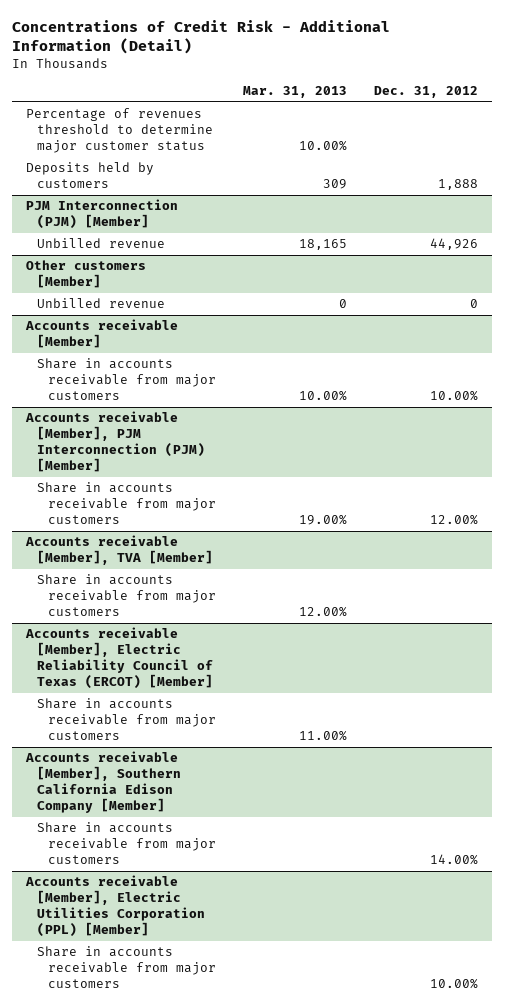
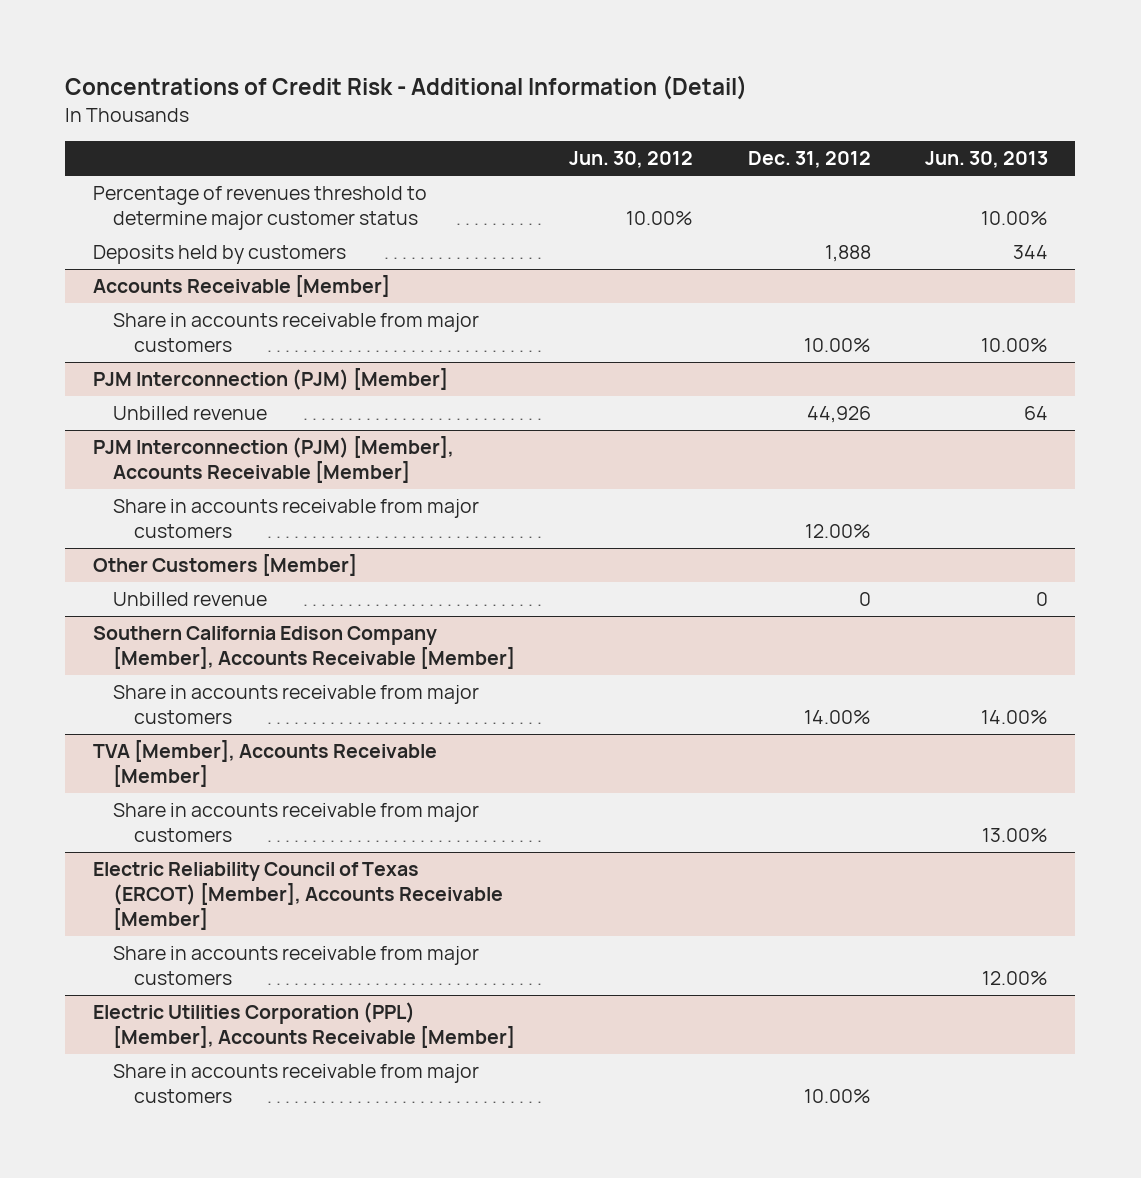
- | Mar. 31, 2013 | Dec. 31, 2012
+ | Jun. 30, 2012 | Dec. 31, 2012 | Jun. 30, 2013
+ Accounts Receivable [Member]
+ Share in accounts receivable from major customers | | 10.00% | 10.00%
- Other customers [Member]
- Unbilled revenue | 0 | 0
- Accounts receivable [Member]
- Share in accounts receivable from major customers | 10.00% | 10.00%
- Accounts receivable [Member], PJM Interconnection (PJM) [Member]
+ PJM Interconnection (PJM) [Member], Accounts Receivable [Member]
- Accounts receivable [Member], TVA [Member]
+ Other Customers [Member]
+ Unbilled revenue | | 0 | 0
+ Southern California Edison Company [Member], Accounts Receivable [Member]
+ Share in accounts receivable from major customers | | 14.00% | 14.00%
+ TVA [Member], Accounts Receivable [Member]
- Accounts receivable [Member], Electric Reliability Council of Texas (ERCOT) [Member]
+ Electric Reliability Council of Texas (ERCOT) [Member], Accounts Receivable [Member]
- Accounts receivable [Member], Southern California Edison Company [Member]
- Share in accounts receivable from major customers | | 14.00%
- Accounts receivable [Member], Electric Utilities Corporation (PPL) [Member]
+ Electric Utilities Corporation (PPL) [Member], Accounts Receivable [Member]

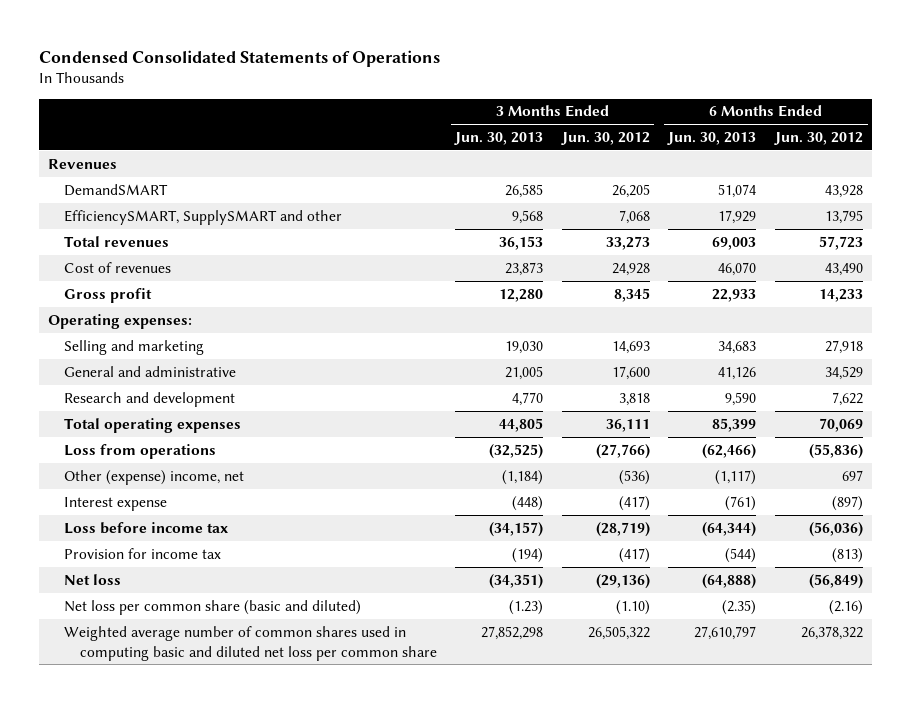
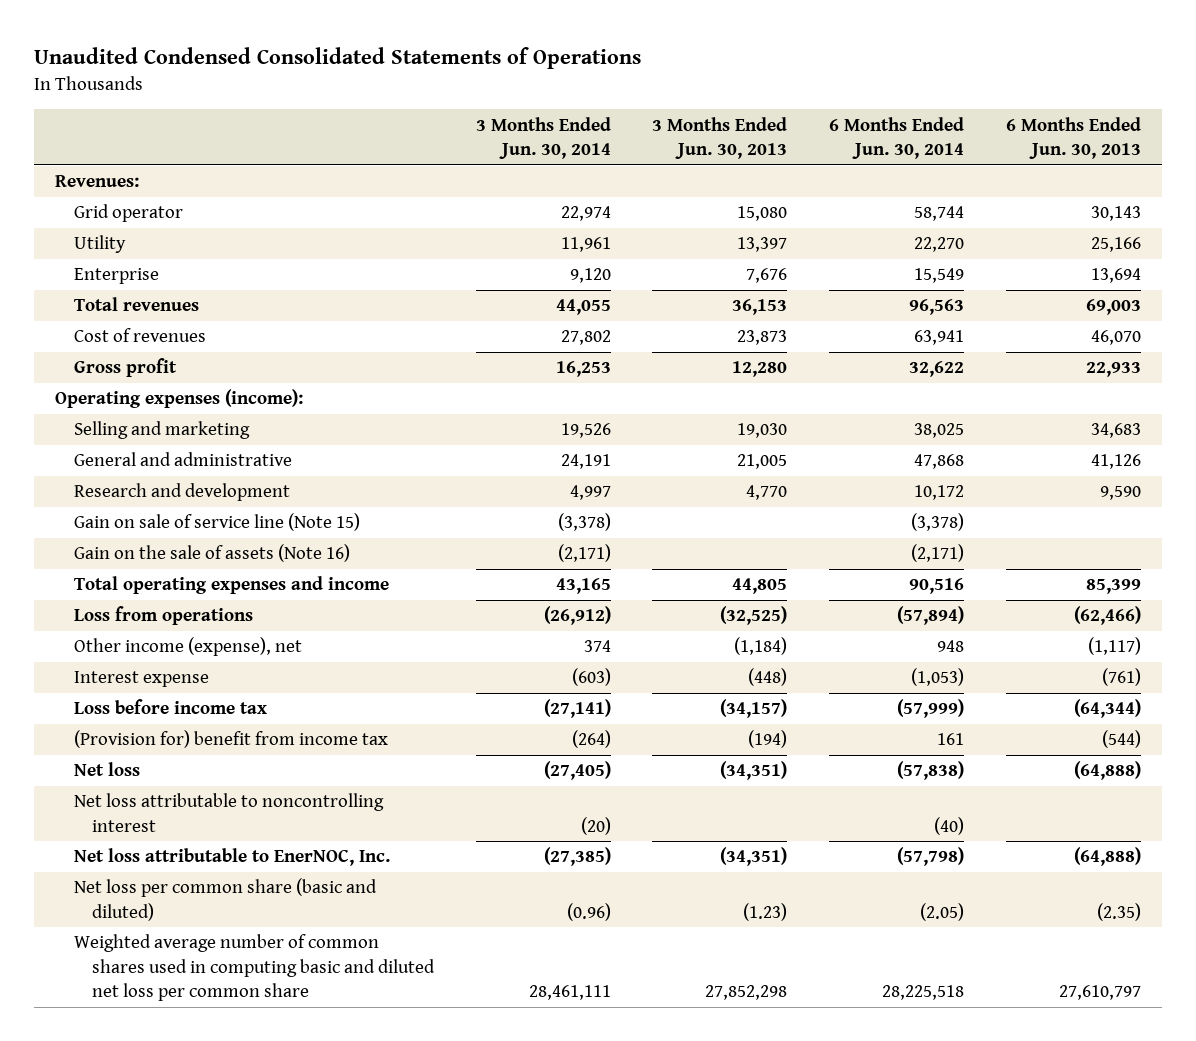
- Condensed Consolidated Statements of Operations
+ Unaudited Condensed Consolidated Statements of Operations
- | 3 Months Ended Jun. 30, 2013 | 3 Months Ended Jun. 30, 2012 | 6 Months Ended Jun. 30, 2013 | 6 Months Ended Jun. 30, 2012
+ | 3 Months Ended Jun. 30, 2014 | 3 Months Ended Jun. 30, 2013 | 6 Months Ended Jun. 30, 2014 | 6 Months Ended Jun. 30, 2013
- Revenues
- DemandSMART | 26,585 | 26,205 | 51,074 | 43,928
- EfficiencySMART, SupplySMART and other | 9,568 | 7,068 | 17,929 | 13,795
+ Revenues:
+ Grid operator | 22,974 | 15,080 | 58,744 | 30,143
+ Utility | 11,961 | 13,397 | 22,270 | 25,166
+ Enterprise | 9,120 | 7,676 | 15,549 | 13,694
- Operating expenses:
+ Operating expenses (income):
- Total operating expenses | 44,805 | 36,111 | 85,399 | 70,069
+ Gain on sale of service line (Note 15) | (3,378) | | (3,378) |
+ Gain on the sale of assets (Note 16) | (2,171) | | (2,171) |
+ Total operating expenses and income | 43,165 | 44,805 | 90,516 | 85,399
- Other (expense) income, net | (1,184) | (536) | (1,117) | 697
+ Other income (expense), net | 374 | (1,184) | 948 | (1,117)
- Provision for income tax | (194) | (417) | (544) | (813)
+ (Provision for) benefit from income tax | (264) | (194) | 161 | (544)
+ Net loss attributable to noncontrolling interest | (20) | | (40) |
+ Net loss attributable to EnerNOC, Inc. | (27,385) | (34,351) | (57,798) | (64,888)

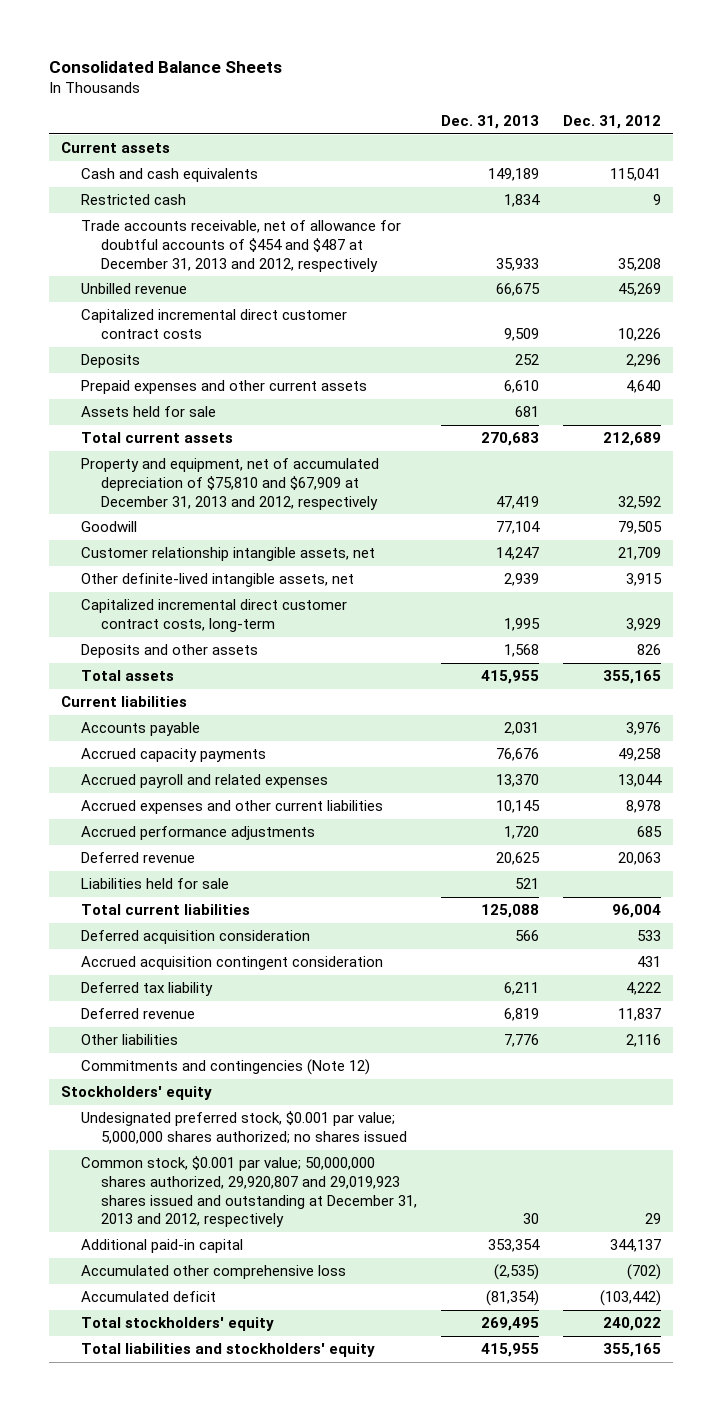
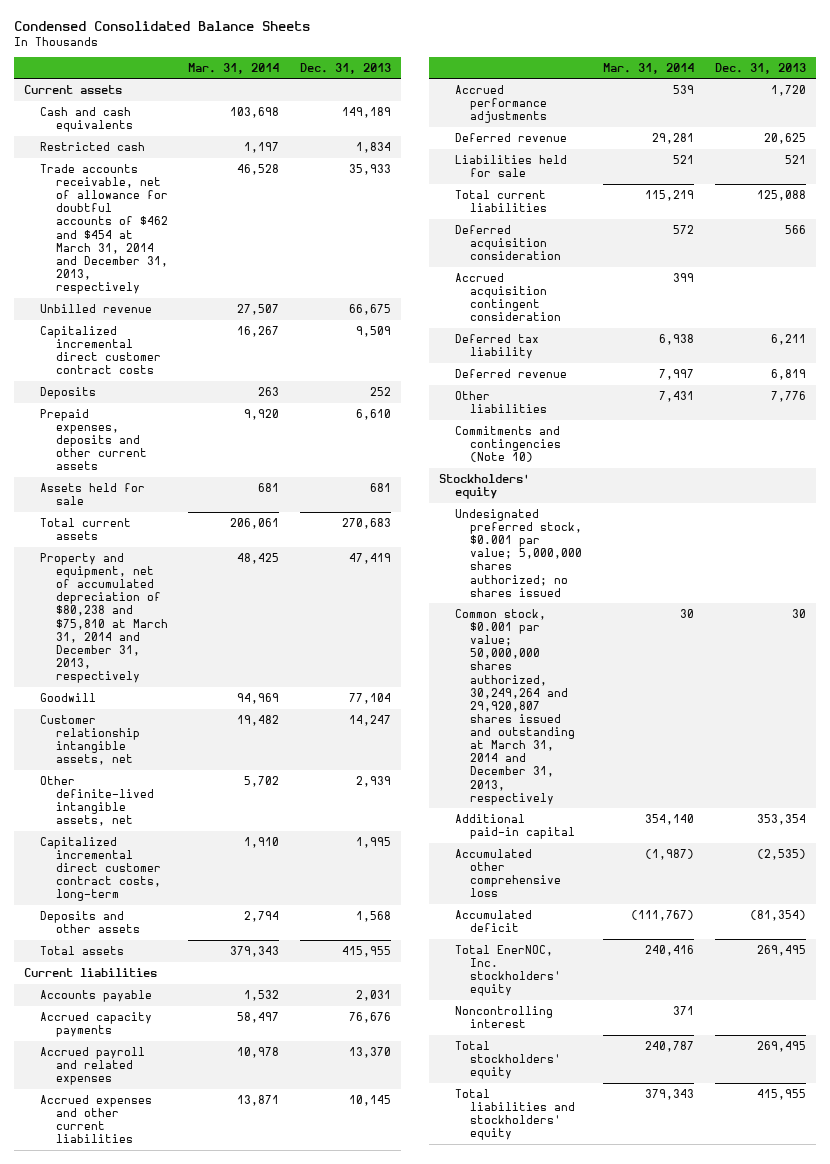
- Consolidated Balance Sheets
+ Condensed Consolidated Balance Sheets
- | Dec. 31, 2013 | Dec. 31, 2012
+ | Mar. 31, 2014 | Dec. 31, 2013
- Trade accounts receivable, net of allowance for doubtful accounts of $454 and $487 at December 31, 2013 and 2012, respectively | 35,933 | 35,208
+ Trade accounts receivable, net of allowance for doubtful accounts of $462 and $454 at March 31, 2014 and December 31, 2013, respectively | 46,528 | 35,933
- Prepaid expenses and other current assets | 6,610 | 4,640
+ Prepaid expenses, deposits and other current assets | 9,920 | 6,610
- Property and equipment, net of accumulated depreciation of $75,810 and $67,909 at December 31, 2013 and 2012, respectively | 47,419 | 32,592
+ Property and equipment, net of accumulated depreciation of $80,238 and $75,810 at March 31, 2014 and December 31, 2013, respectively | 48,425 | 47,419
- Commitments and contingencies (Note 12)
+ Commitments and contingencies (Note 10)
- Common stock, $0.001 par value; 50,000,000 shares authorized, 29,920,807 and 29,019,923 shares issued and outstanding at December 31, 2013 and 2012, respectively | 30 | 29
+ Common stock, $0.001 par value; 50,000,000 shares authorized, 30,249,264 and 29,920,807 shares issued and outstanding at March 31, 2014 and December 31, 2013, respectively | 30 | 30
+ Total EnerNOC, Inc. stockholders' equity | 240,416 | 269,495
+ Noncontrolling interest | 371 |

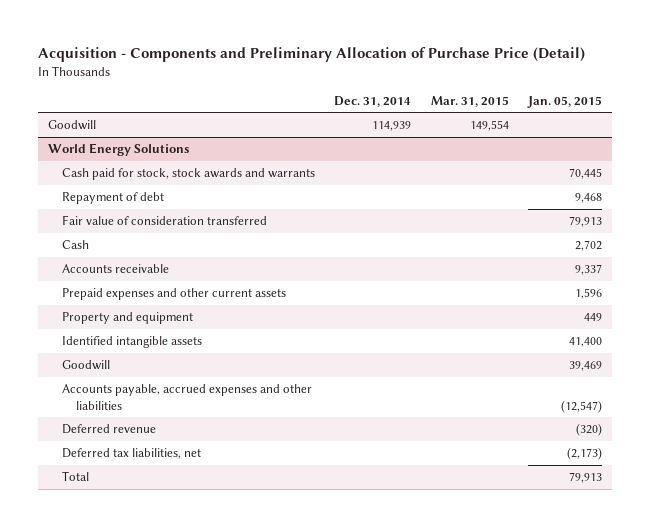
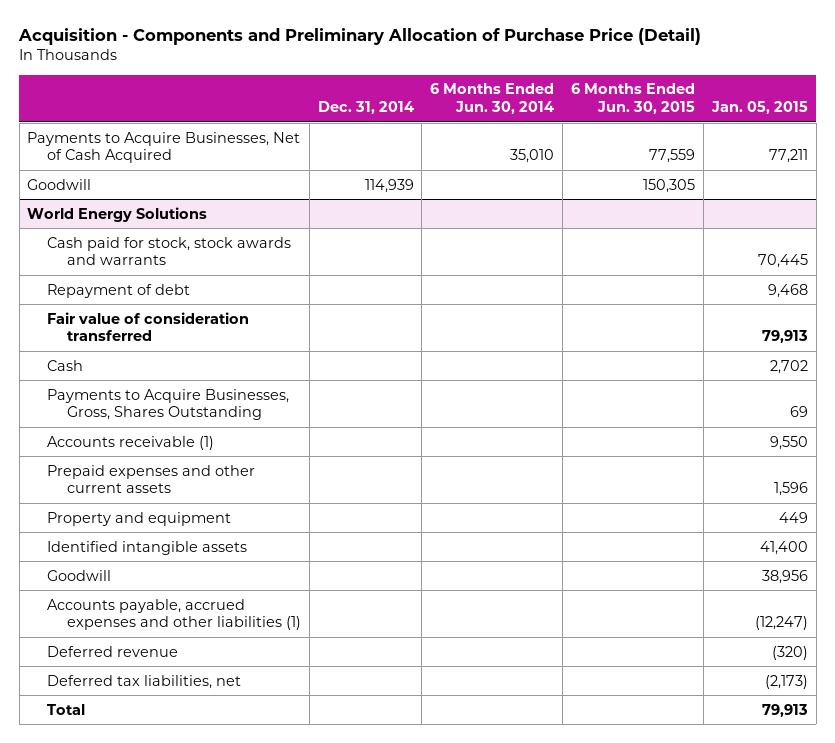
- | Dec. 31, 2014 | Mar. 31, 2015 | Jan. 05, 2015
+ | Dec. 31, 2014 | 6 Months Ended Jun. 30, 2014 | 6 Months Ended Jun. 30, 2015 | Jan. 05, 2015
+ Payments to Acquire Businesses, Net of Cash Acquired | | 35,010 | 77,559 | 77,211
@ World Energy Solutions
- Accounts receivable | | | 9,337
+ Payments to Acquire Businesses, Gross, Shares Outstanding | | | | 69
+ Accounts receivable (1) | | | | 9,550
- Goodwill | | | 39,469
- Accounts payable, accrued expenses and other liabilities | | | (12,547)
+ Goodwill | | | | 38,956
+ Accounts payable, accrued expenses and other liabilities (1) | | | | (12,247)

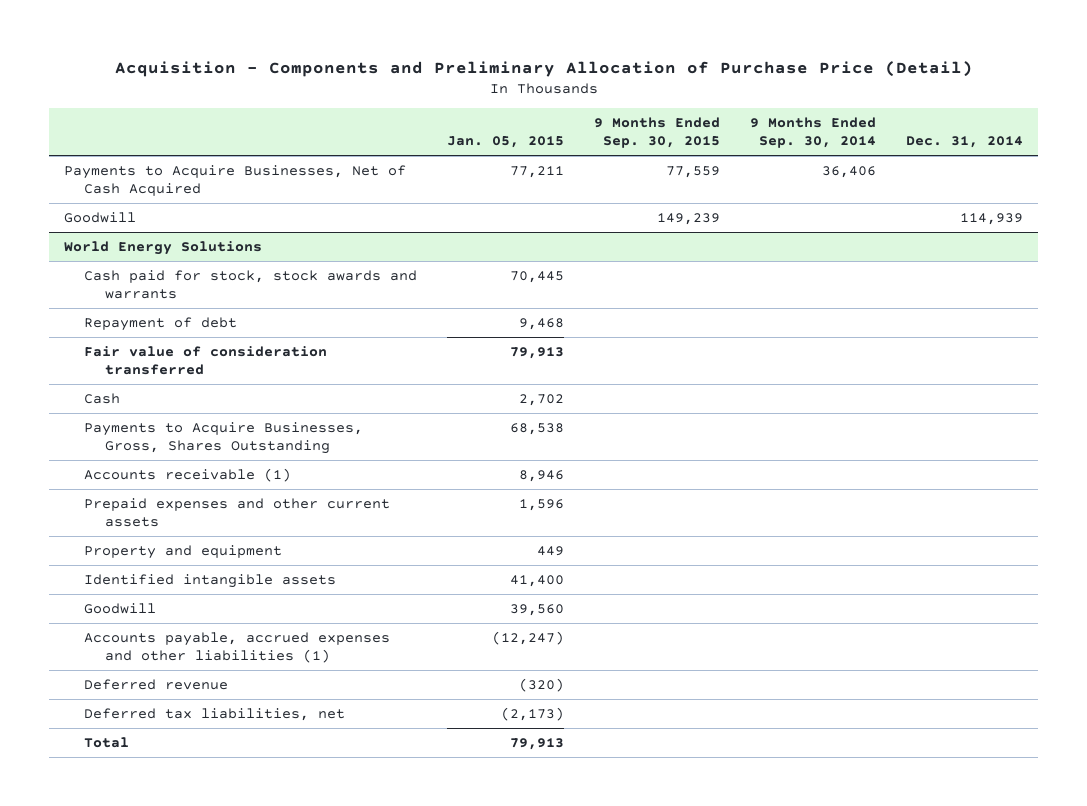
- | Dec. 31, 2014 | 6 Months Ended Jun. 30, 2014 | 6 Months Ended Jun. 30, 2015 | Jan. 05, 2015
+ | Jan. 05, 2015 | 9 Months Ended Sep. 30, 2015 | 9 Months Ended Sep. 30, 2014 | Dec. 31, 2014
@ World Energy Solutions
- Payments to Acquire Businesses, Gross, Shares Outstanding | | | | 69
- Accounts receivable (1) | | | | 9,550
+ Payments to Acquire Businesses, Gross, Shares Outstanding | 68,538 | | |
+ Accounts receivable (1) | 8,946 | | |
- Goodwill | | | | 38,956
+ Goodwill | 39,560 | | |

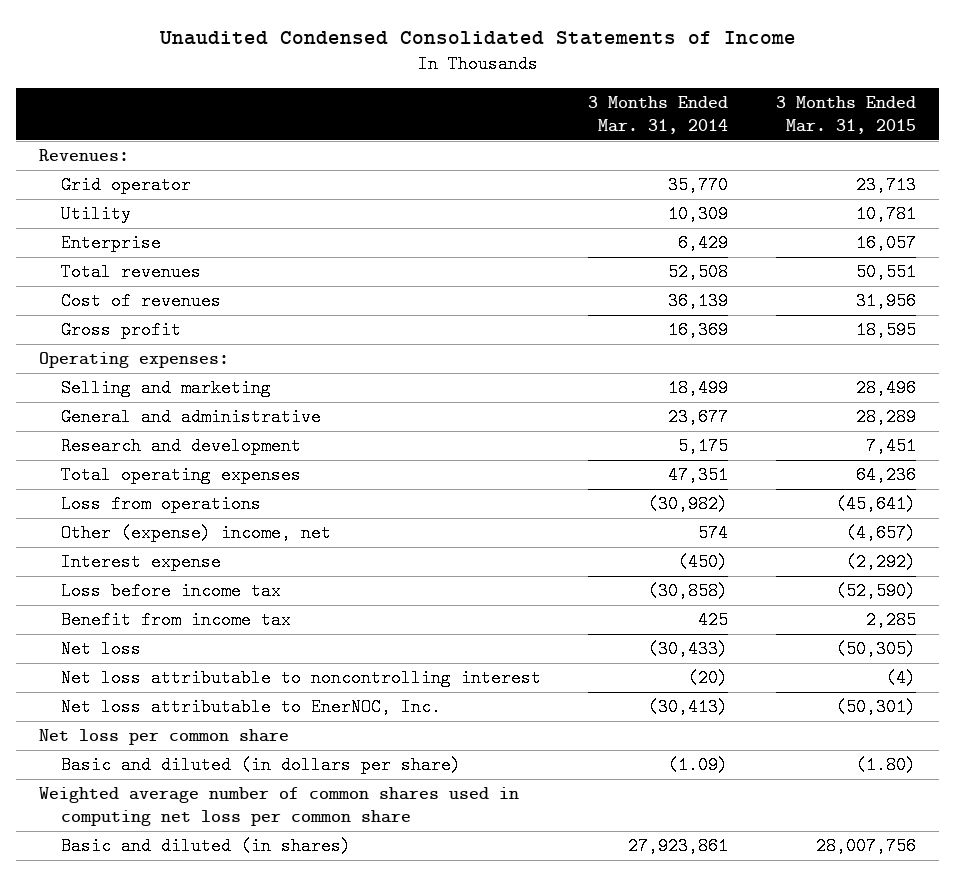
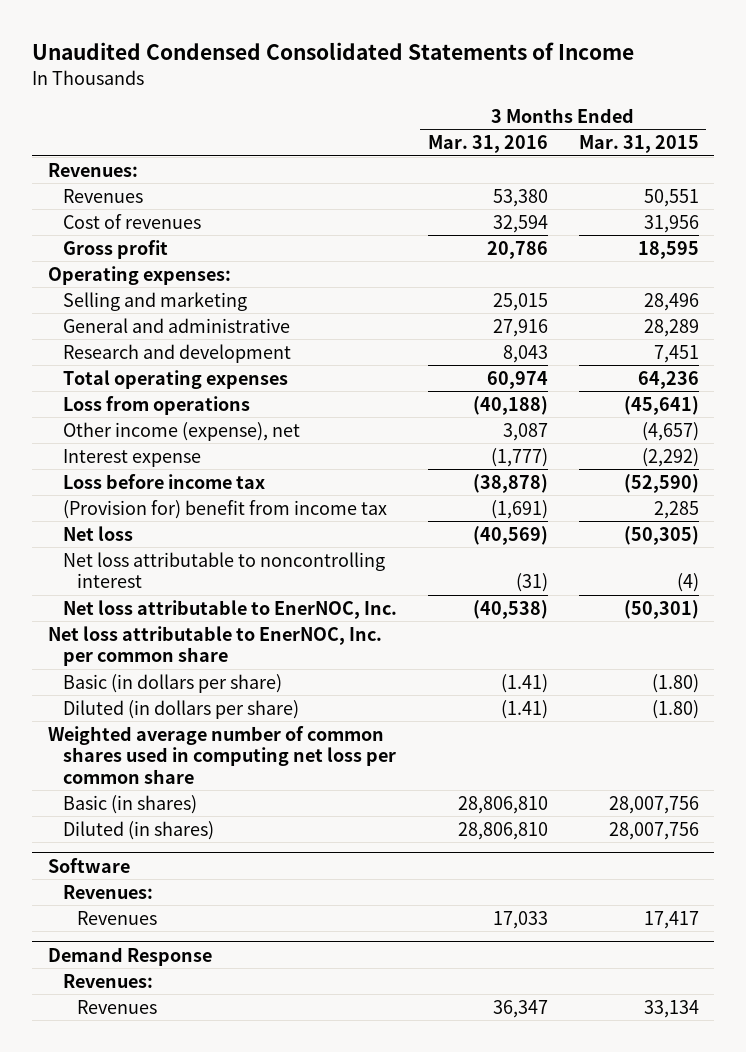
- | 3 Months Ended Mar. 31, 2014 | 3 Months Ended Mar. 31, 2015
+ | 3 Months Ended Mar. 31, 2016 | 3 Months Ended Mar. 31, 2015
- Grid operator | 35,770 | 23,713
- Utility | 10,309 | 10,781
- Enterprise | 6,429 | 16,057
- Total revenues | 52,508 | 50,551
+ Revenues | 53,380 | 50,551
- Other (expense) income, net | 574 | (4,657)
+ Other income (expense), net | 3,087 | (4,657)
- Benefit from income tax | 425 | 2,285
+ (Provision for) benefit from income tax | (1,691) | 2,285
- Net loss per common share
- Basic and diluted (in dollars per share) | (1.09) | (1.80)
+ Net loss attributable to EnerNOC, Inc. per common share
+ Basic (in dollars per share) | (1.41) | (1.80)
+ Diluted (in dollars per share) | (1.41) | (1.80)
- Basic and diluted (in shares) | 27,923,861 | 28,007,756
+ Basic (in shares) | 28,806,810 | 28,007,756
+ Diluted (in shares) | 28,806,810 | 28,007,756
+ Software
+ Revenues:
+ Revenues | 17,033 | 17,417
+ Demand Response
+ Revenues:
+ Revenues | 36,347 | 33,134

